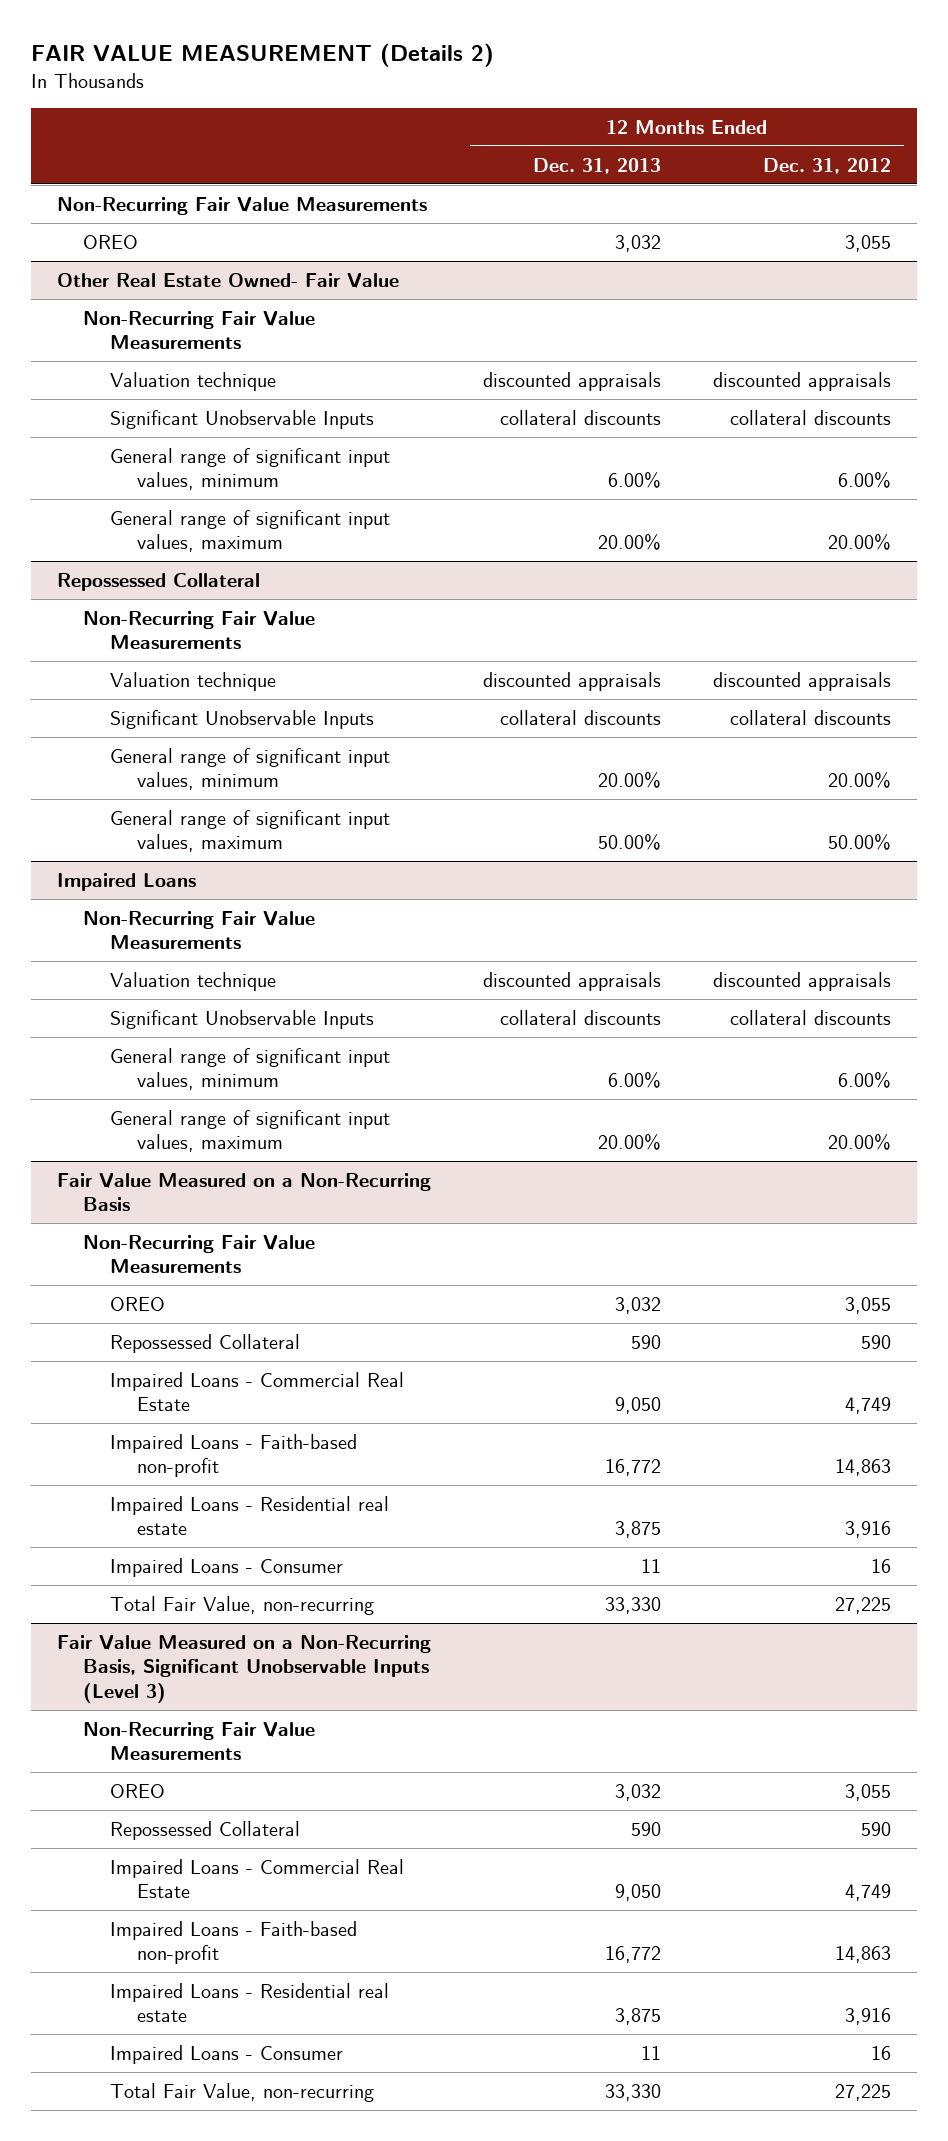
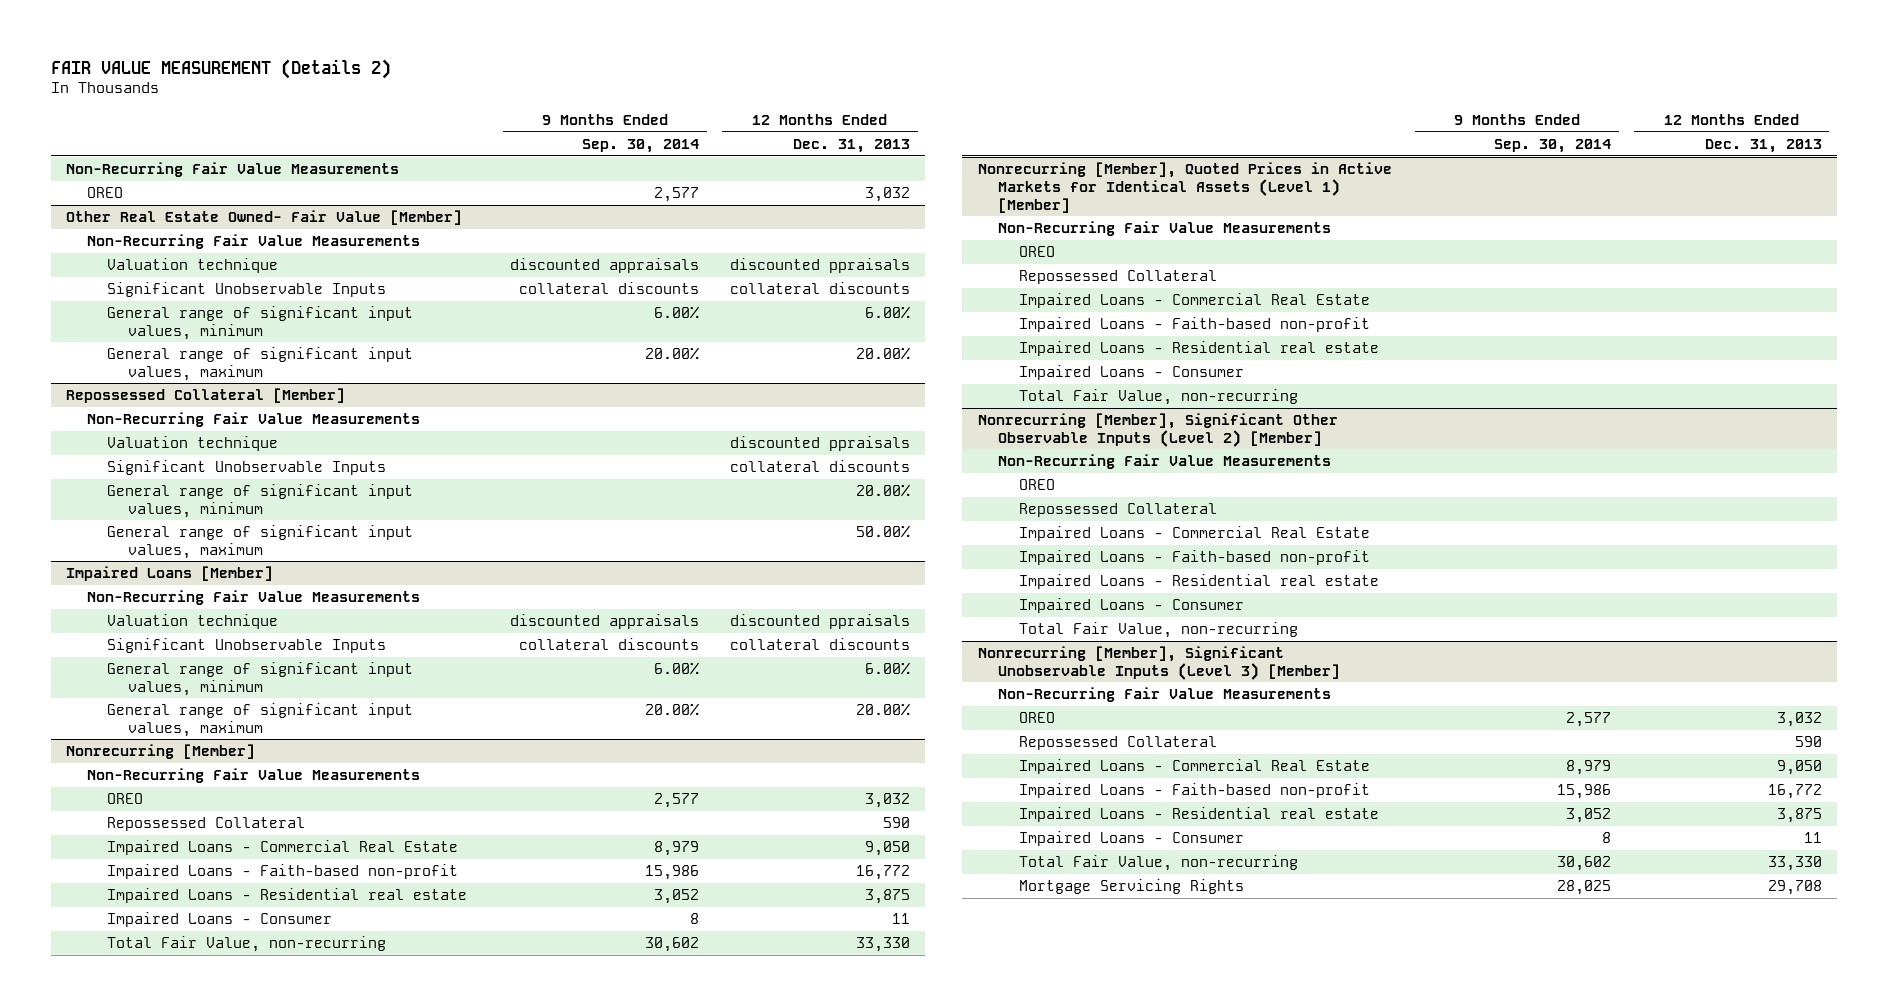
- | 12 Months Ended Dec. 31, 2013 | 12 Months Ended Dec. 31, 2012
+ | 9 Months Ended Sep. 30, 2014 | 12 Months Ended Dec. 31, 2013
- Other Real Estate Owned- Fair Value
+ Other Real Estate Owned- Fair Value [Member]
- Valuation technique | discounted appraisals | discounted appraisals
+ Valuation technique | discounted appraisals | discounted ppraisals
- Repossessed Collateral
+ Repossessed Collateral [Member]
- Valuation technique | discounted appraisals | discounted appraisals
+ Valuation technique | | discounted ppraisals
- Impaired Loans
+ Impaired Loans [Member]
- Valuation technique | discounted appraisals | discounted appraisals
+ Valuation technique | discounted appraisals | discounted ppraisals
- Fair Value Measured on a Non-Recurring Basis
+ Nonrecurring [Member]
- Fair Value Measured on a Non-Recurring Basis, Significant Unobservable Inputs (Level 3)
+ Nonrecurring [Member], Quoted Prices in Active Markets for Identical Assets (Level 1) [Member]
+ OREO
+ Repossessed Collateral
+ Impaired Loans - Commercial Real Estate
+ Impaired Loans - Faith-based non-profit
+ Impaired Loans - Residential real estate
+ Impaired Loans - Consumer
+ Total Fair Value, non-recurring
+ Nonrecurring [Member], Significant Other Observable Inputs (Level 2) [Member]
+ Non-Recurring Fair Value Measurements
+ OREO
+ Repossessed Collateral
+ Impaired Loans - Commercial Real Estate
+ Impaired Loans - Faith-based non-profit
+ Impaired Loans - Residential real estate
+ Impaired Loans - Consumer
+ Total Fair Value, non-recurring
+ Nonrecurring [Member], Significant Unobservable Inputs (Level 3) [Member]
+ Non-Recurring Fair Value Measurements
+ Mortgage Servicing Rights | 28,025 | 29,708

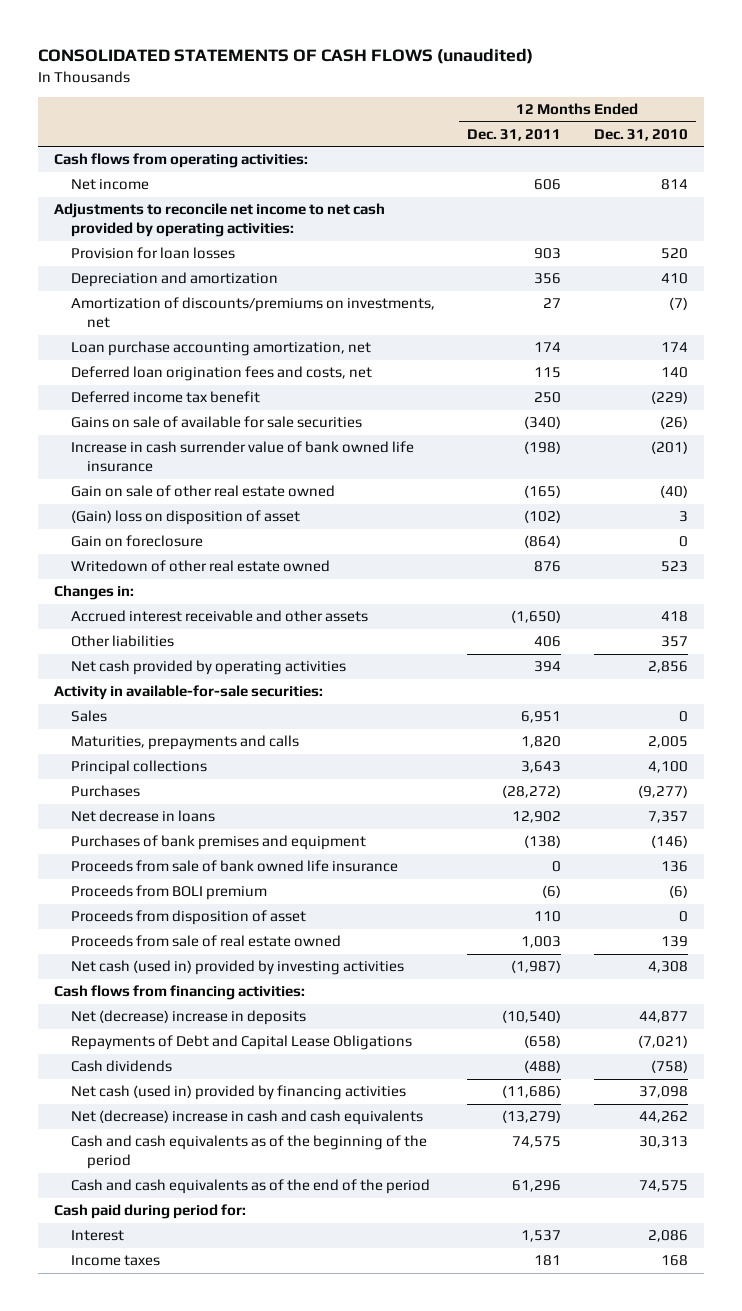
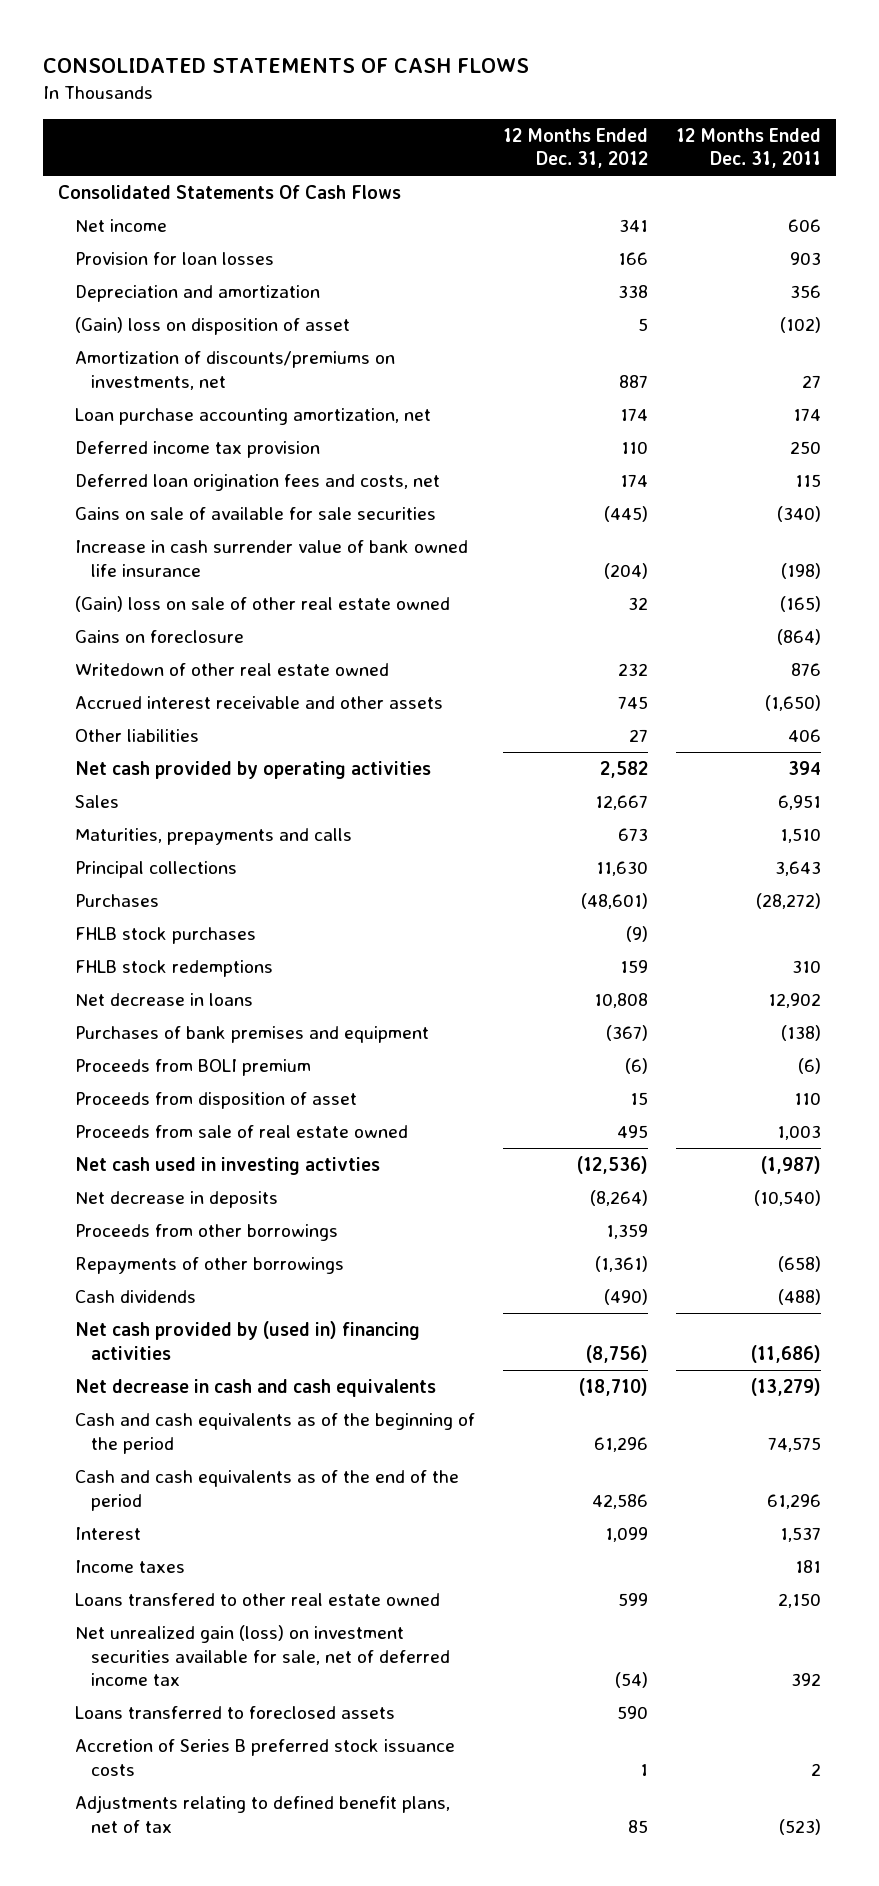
- CONSOLIDATED STATEMENTS OF CASH FLOWS (unaudited)
+ CONSOLIDATED STATEMENTS OF CASH FLOWS
- | 12 Months Ended Dec. 31, 2011 | 12 Months Ended Dec. 31, 2010
+ | 12 Months Ended Dec. 31, 2012 | 12 Months Ended Dec. 31, 2011
- Cash flows from operating activities:
+ Consolidated Statements Of Cash Flows
- Adjustments to reconcile net income to net cash provided by operating activities:
moved up: (Gain) loss on disposition of asset | 5 | (102)
+ Deferred income tax provision | 110 | 250
- Deferred income tax benefit | 250 | (229)
- Gain on sale of other real estate owned | (165) | (40)
- Gain on foreclosure | (864) | 0
+ (Gain) loss on sale of other real estate owned | 32 | (165)
+ Gains on foreclosure | | (864)
- Changes in:
- Activity in available-for-sale securities:
- Maturities, prepayments and calls | 1,820 | 2,005
+ Maturities, prepayments and calls | 673 | 1,510
+ FHLB stock purchases | (9) |
+ FHLB stock redemptions | 159 | 310
- Proceeds from sale of bank owned life insurance | 0 | 136
- Net cash (used in) provided by investing activities | (1,987) | 4,308
- Cash flows from financing activities:
- Net (decrease) increase in deposits | (10,540) | 44,877
- Repayments of Debt and Capital Lease Obligations | (658) | (7,021)
+ Net cash used in investing activties | (12,536) | (1,987)
+ Net decrease in deposits | (8,264) | (10,540)
+ Proceeds from other borrowings | 1,359 |
+ Repayments of other borrowings | (1,361) | (658)
- Net cash (used in) provided by financing activities | (11,686) | 37,098
- Net (decrease) increase in cash and cash equivalents | (13,279) | 44,262
+ Net cash provided by (used in) financing activities | (8,756) | (11,686)
+ Net decrease in cash and cash equivalents | (18,710) | (13,279)
- Cash paid during period for:
+ Loans transfered to other real estate owned | 599 | 2,150
+ Net unrealized gain (loss) on investment securities available for sale, net of deferred income tax | (54) | 392
+ Loans transferred to foreclosed assets | 590 |
+ Accretion of Series B preferred stock issuance costs | 1 | 2
+ Adjustments relating to defined benefit plans, net of tax | 85 | (523)

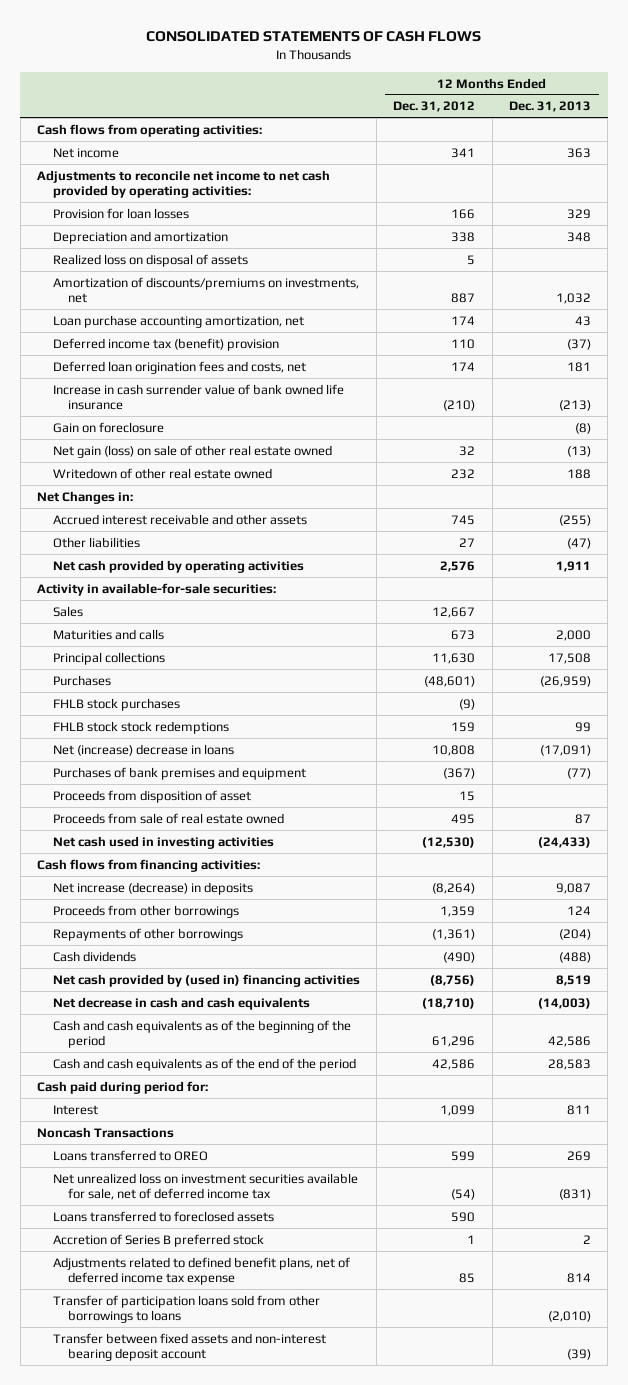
- | 12 Months Ended Dec. 31, 2012 | 12 Months Ended Dec. 31, 2011
+ | 12 Months Ended Dec. 31, 2012 | 12 Months Ended Dec. 31, 2013
- Consolidated Statements Of Cash Flows
+ Cash flows from operating activities:
+ Adjustments to reconcile net income to net cash provided by operating activities:
- (Gain) loss on disposition of asset | 5 | (102)
+ Realized loss on disposal of assets | 5 |
- Deferred income tax provision | 110 | 250
+ Deferred income tax (benefit) provision | 110 | (37)
- Gains on sale of available for sale securities | (445) | (340)
- Increase in cash surrender value of bank owned life insurance | (204) | (198)
- (Gain) loss on sale of other real estate owned | 32 | (165)
- Gains on foreclosure | | (864)
+ Increase in cash surrender value of bank owned life insurance | (210) | (213)
+ Gain on foreclosure | | (8)
+ Net gain (loss) on sale of other real estate owned | 32 | (13)
+ Net Changes in:
- Net cash provided by operating activities | 2,582 | 394
+ Net cash provided by operating activities | 2,576 | 1,911
+ Activity in available-for-sale securities:
- Maturities, prepayments and calls | 673 | 1,510
+ Maturities and calls | 673 | 2,000
- FHLB stock redemptions | 159 | 310
- Net decrease in loans | 10,808 | 12,902
+ FHLB stock stock redemptions | 159 | 99
+ Net (increase) decrease in loans | 10,808 | (17,091)
- Proceeds from BOLI premium | (6) | (6)
- Net cash used in investing activties | (12,536) | (1,987)
- Net decrease in deposits | (8,264) | (10,540)
+ Net cash used in investing activities | (12,530) | (24,433)
+ Cash flows from financing activities:
+ Net increase (decrease) in deposits | (8,264) | 9,087
+ Cash paid during period for:
- Income taxes | | 181
- Loans transfered to other real estate owned | 599 | 2,150
- Net unrealized gain (loss) on investment securities available for sale, net of deferred income tax | (54) | 392
+ Noncash Transactions
+ Loans transferred to OREO | 599 | 269
+ Net unrealized loss on investment securities available for sale, net of deferred income tax | (54) | (831)
- Accretion of Series B preferred stock issuance costs | 1 | 2
- Adjustments relating to defined benefit plans, net of tax | 85 | (523)
+ Accretion of Series B preferred stock | 1 | 2
+ Adjustments related to defined benefit plans, net of deferred income tax expense | 85 | 814
+ Transfer of participation loans sold from other borrowings to loans | | (2,010)
+ Transfer between fixed assets and non-interest bearing deposit account | | (39)

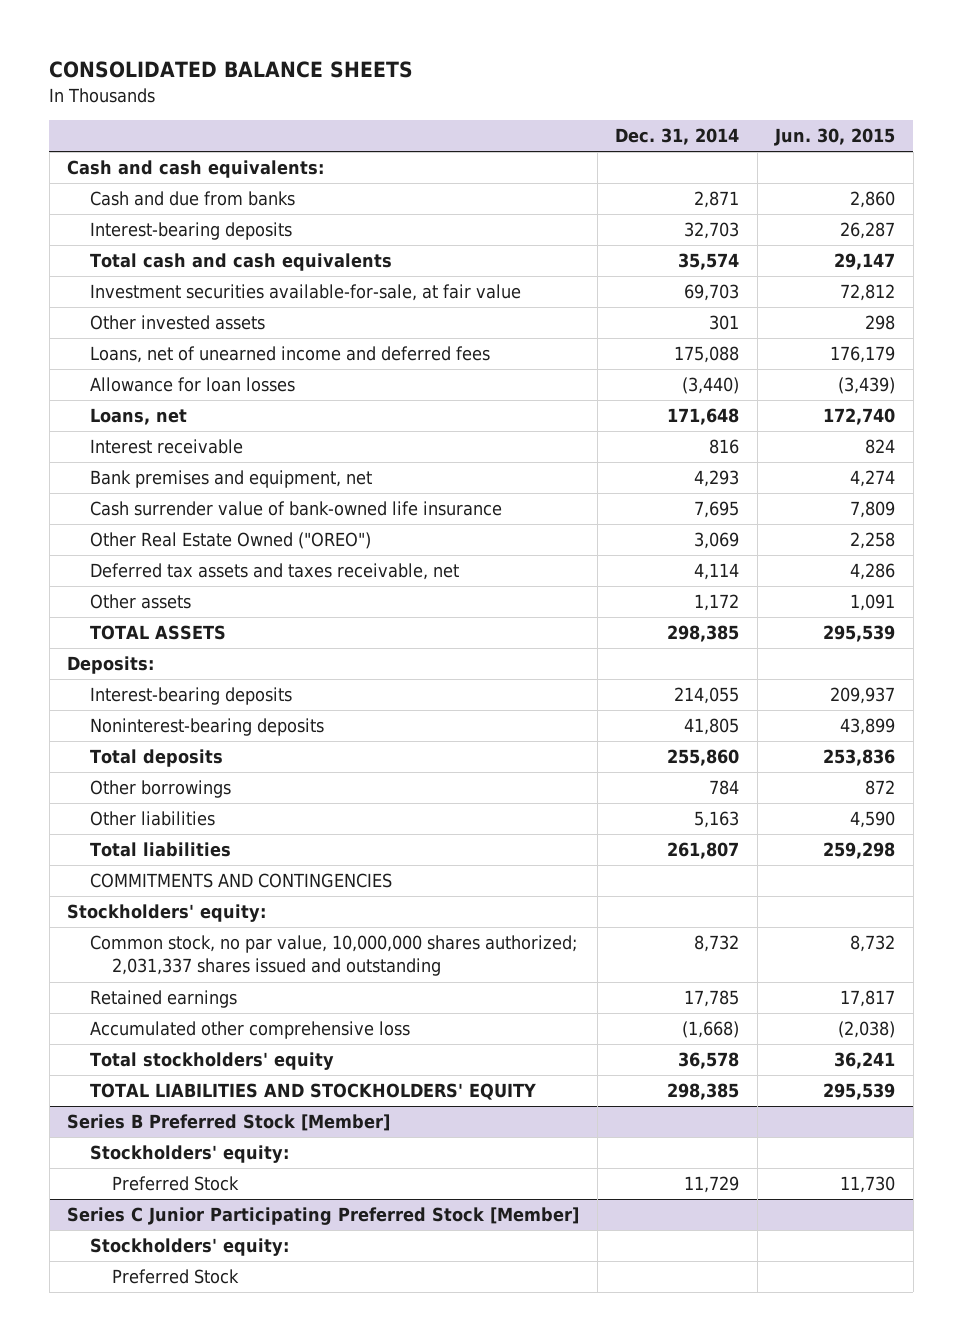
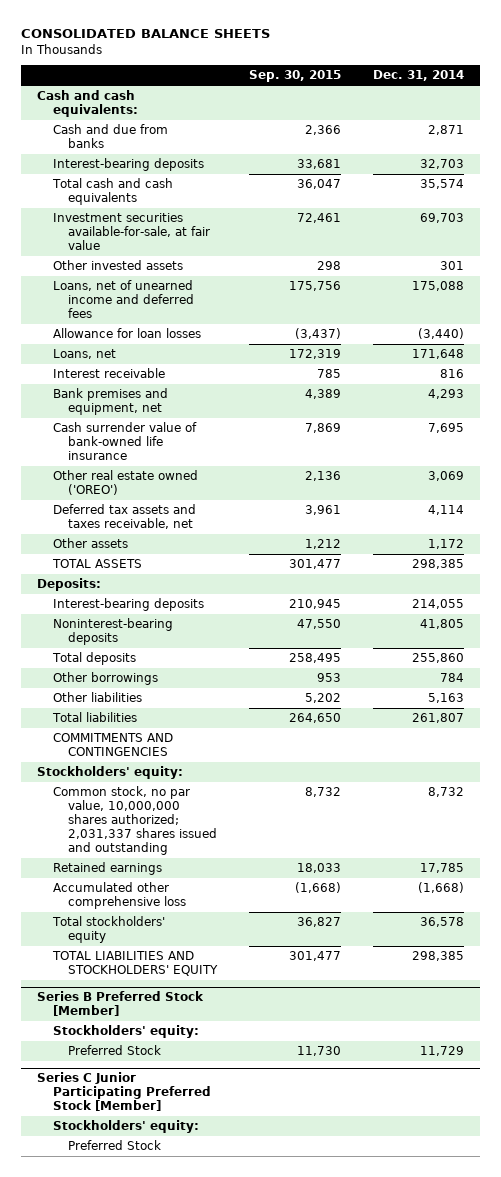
- | Dec. 31, 2014 | Jun. 30, 2015
+ | Sep. 30, 2015 | Dec. 31, 2014
- Other Real Estate Owned ("OREO") | 3,069 | 2,258
+ Other real estate owned ('OREO') | 2,136 | 3,069

